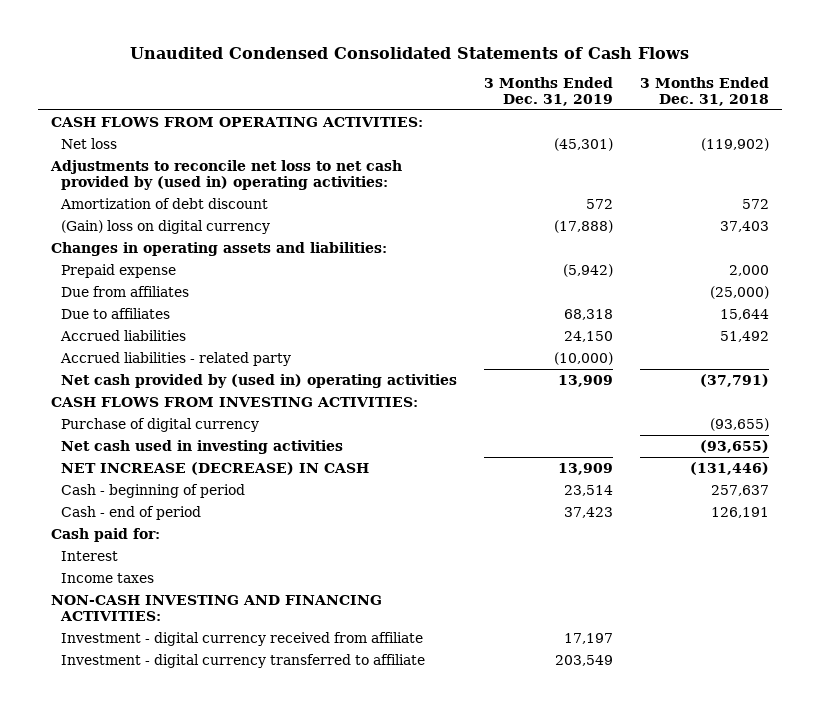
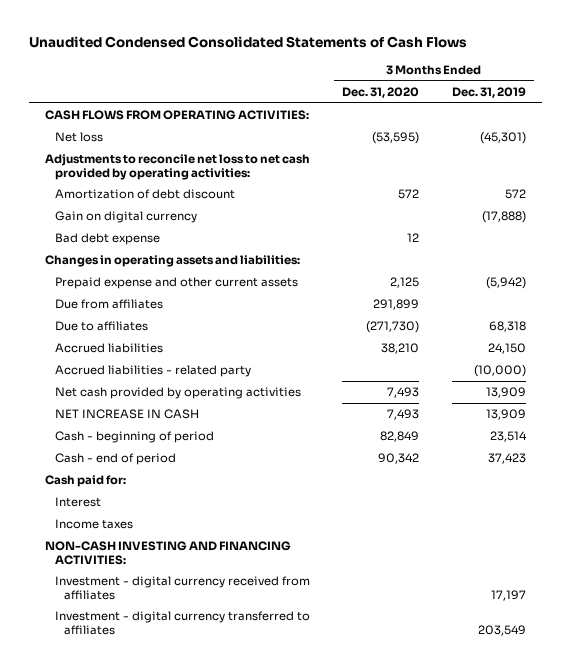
- | 3 Months Ended Dec. 31, 2019 | 3 Months Ended Dec. 31, 2018
+ | 3 Months Ended Dec. 31, 2020 | 3 Months Ended Dec. 31, 2019
- Adjustments to reconcile net loss to net cash provided by (used in) operating activities:
+ Adjustments to reconcile net loss to net cash provided by operating activities:
- (Gain) loss on digital currency | (17,888) | 37,403
+ Gain on digital currency | | (17,888)
+ Bad debt expense | 12 |
- Prepaid expense | (5,942) | 2,000
+ Prepaid expense and other current assets | 2,125 | (5,942)
- Net cash provided by (used in) operating activities | 13,909 | (37,791)
- CASH FLOWS FROM INVESTING ACTIVITIES:
- Purchase of digital currency | | (93,655)
- Net cash used in investing activities | | (93,655)
- NET INCREASE (DECREASE) IN CASH | 13,909 | (131,446)
+ Net cash provided by operating activities | 7,493 | 13,909
+ NET INCREASE IN CASH | 7,493 | 13,909
- Investment - digital currency received from affiliate | 17,197 |
- Investment - digital currency transferred to affiliate | 203,549 |
+ Investment - digital currency received from affiliates | | 17,197
+ Investment - digital currency transferred to affiliates | | 203,549

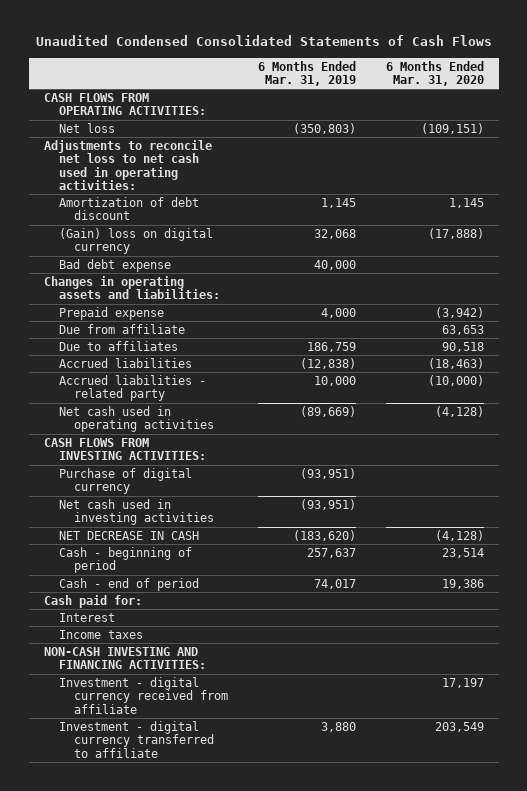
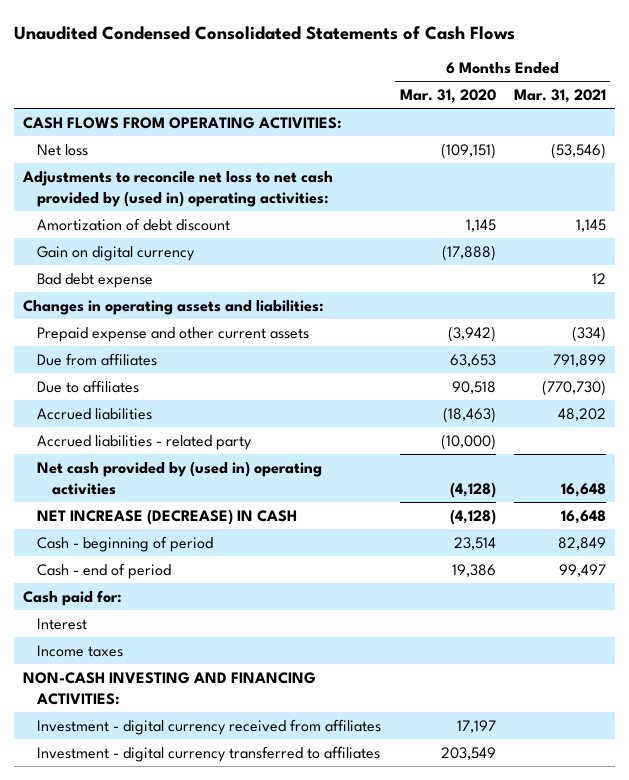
- | 6 Months Ended Mar. 31, 2019 | 6 Months Ended Mar. 31, 2020
+ | 6 Months Ended Mar. 31, 2020 | 6 Months Ended Mar. 31, 2021
- Adjustments to reconcile net loss to net cash used in operating activities:
+ Adjustments to reconcile net loss to net cash provided by (used in) operating activities:
- (Gain) loss on digital currency | 32,068 | (17,888)
+ Gain on digital currency | (17,888) |
- Prepaid expense | 4,000 | (3,942)
- Due from affiliate | | 63,653
+ Prepaid expense and other current assets | (3,942) | (334)
+ Due from affiliates | 63,653 | 791,899
- Net cash used in operating activities | (89,669) | (4,128)
- CASH FLOWS FROM INVESTING ACTIVITIES:
- Purchase of digital currency | (93,951) |
- Net cash used in investing activities | (93,951) |
- NET DECREASE IN CASH | (183,620) | (4,128)
+ Net cash provided by (used in) operating activities | (4,128) | 16,648
+ NET INCREASE (DECREASE) IN CASH | (4,128) | 16,648
- Investment - digital currency received from affiliate | | 17,197
- Investment - digital currency transferred to affiliate | 3,880 | 203,549
+ Investment - digital currency received from affiliates | 17,197 |
+ Investment - digital currency transferred to affiliates | 203,549 |

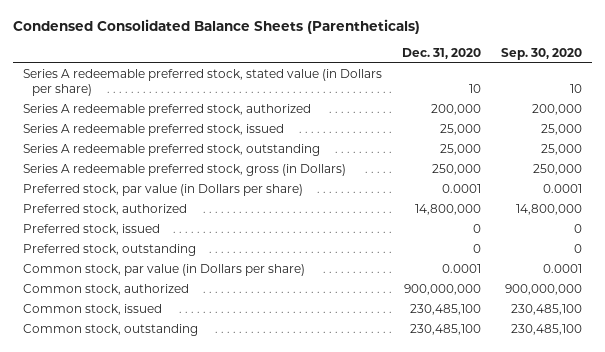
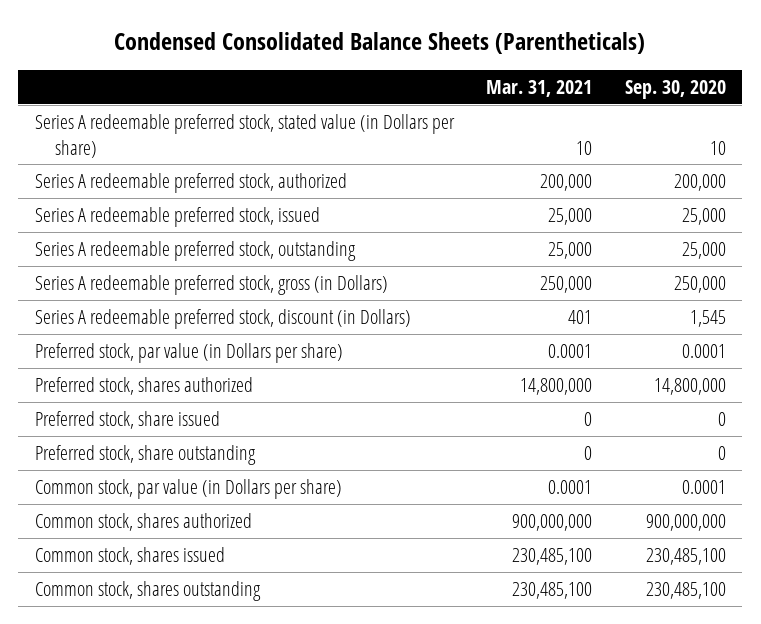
- | Dec. 31, 2020 | Sep. 30, 2020
+ | Mar. 31, 2021 | Sep. 30, 2020
+ Series A redeemable preferred stock, discount (in Dollars) | 401 | 1,545
- Preferred stock, authorized | 14,800,000 | 14,800,000
- Preferred stock, issued | 0 | 0
- Preferred stock, outstanding | 0 | 0
+ Preferred stock, shares authorized | 14,800,000 | 14,800,000
+ Preferred stock, share issued | 0 | 0
+ Preferred stock, share outstanding | 0 | 0
- Common stock, authorized | 900,000,000 | 900,000,000
- Common stock, issued | 230,485,100 | 230,485,100
- Common stock, outstanding | 230,485,100 | 230,485,100
+ Common stock, shares authorized | 900,000,000 | 900,000,000
+ Common stock, shares issued | 230,485,100 | 230,485,100
+ Common stock, shares outstanding | 230,485,100 | 230,485,100

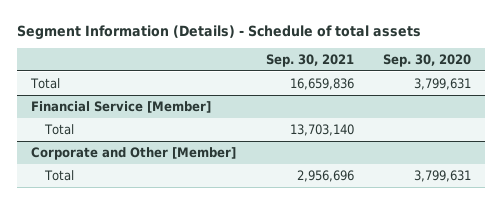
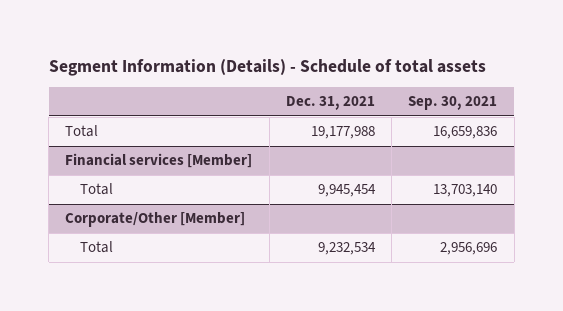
- | Sep. 30, 2021 | Sep. 30, 2020
+ | Dec. 31, 2021 | Sep. 30, 2021
- Financial Service [Member]
+ Financial services [Member]
- Corporate and Other [Member]
+ Corporate/Other [Member]

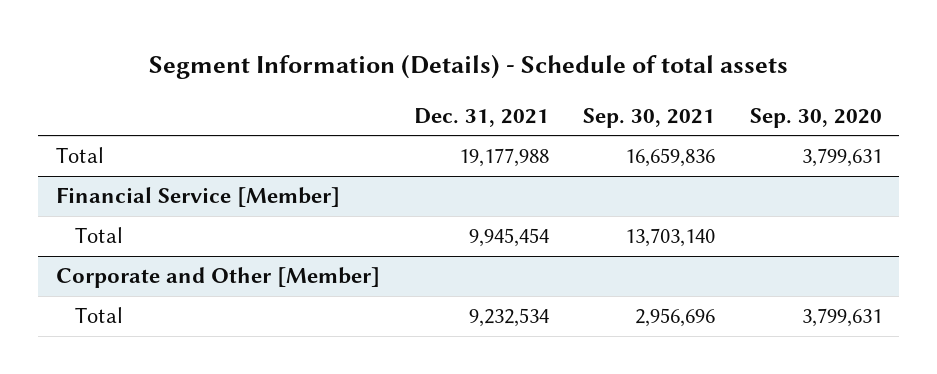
- | Dec. 31, 2021 | Sep. 30, 2021
+ | Dec. 31, 2021 | Sep. 30, 2021 | Sep. 30, 2020
- Financial services [Member]
+ Financial Service [Member]
- Corporate/Other [Member]
+ Corporate and Other [Member]

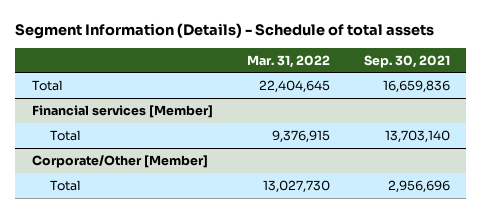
- | Dec. 31, 2021 | Sep. 30, 2021 | Sep. 30, 2020
+ | Mar. 31, 2022 | Sep. 30, 2021
- Financial Service [Member]
+ Financial services [Member]
- Corporate and Other [Member]
+ Corporate/Other [Member]

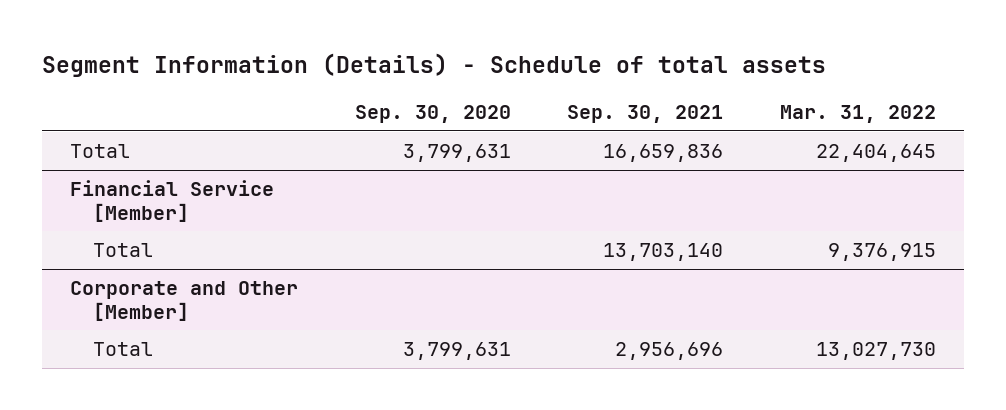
- | Mar. 31, 2022 | Sep. 30, 2021
+ | Sep. 30, 2020 | Sep. 30, 2021 | Mar. 31, 2022
- Financial services [Member]
+ Financial Service [Member]
- Corporate/Other [Member]
+ Corporate and Other [Member]

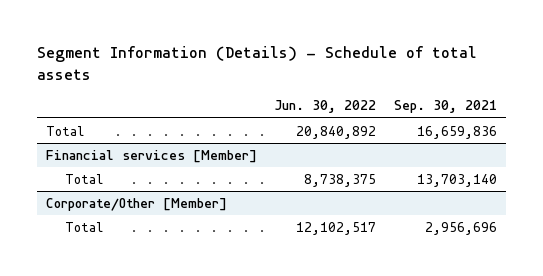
- | Sep. 30, 2020 | Sep. 30, 2021 | Mar. 31, 2022
+ | Jun. 30, 2022 | Sep. 30, 2021
- Financial Service [Member]
+ Financial services [Member]
- Corporate and Other [Member]
+ Corporate/Other [Member]

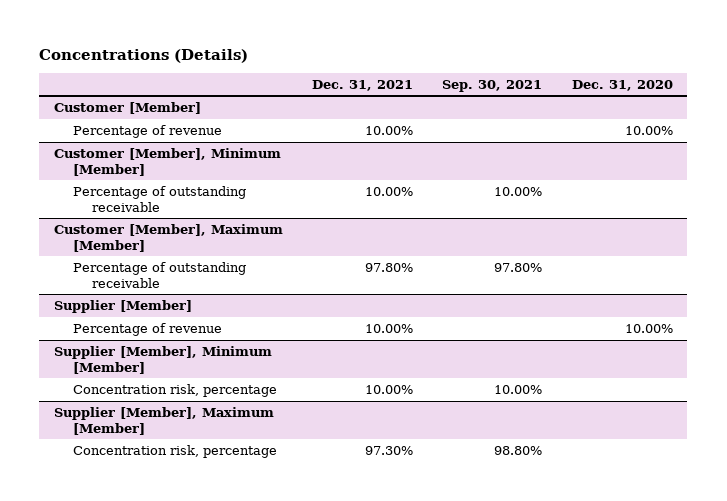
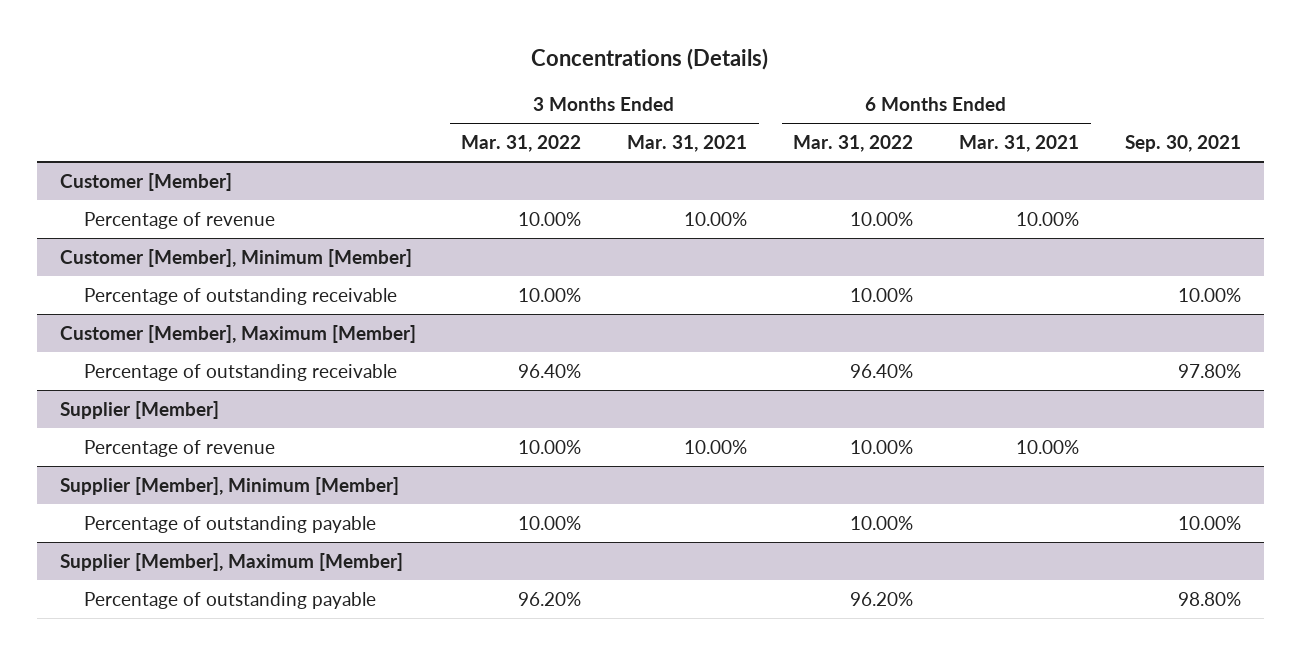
- | Dec. 31, 2021 | Sep. 30, 2021 | Dec. 31, 2020
+ | 3 Months Ended Mar. 31, 2022 | 3 Months Ended Mar. 31, 2021 | 6 Months Ended Mar. 31, 2022 | 6 Months Ended Mar. 31, 2021 | Sep. 30, 2021
@ Supplier [Member], Minimum [Member]
- Concentration risk, percentage | 10.00% | 10.00% |
+ Percentage of outstanding payable | 10.00% | | 10.00% | | 10.00%
@ Supplier [Member], Maximum [Member]
- Concentration risk, percentage | 97.30% | 98.80% |
+ Percentage of outstanding payable | 96.20% | | 96.20% | | 98.80%

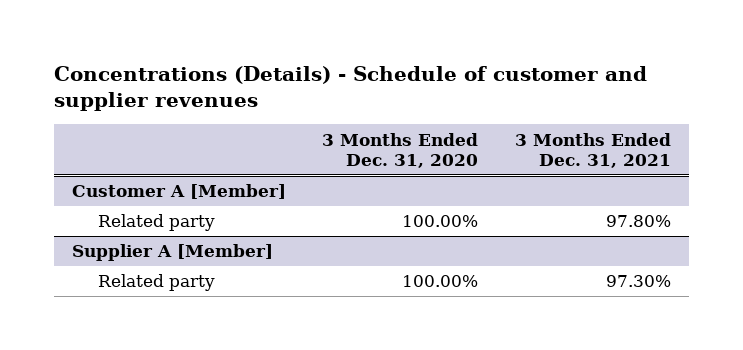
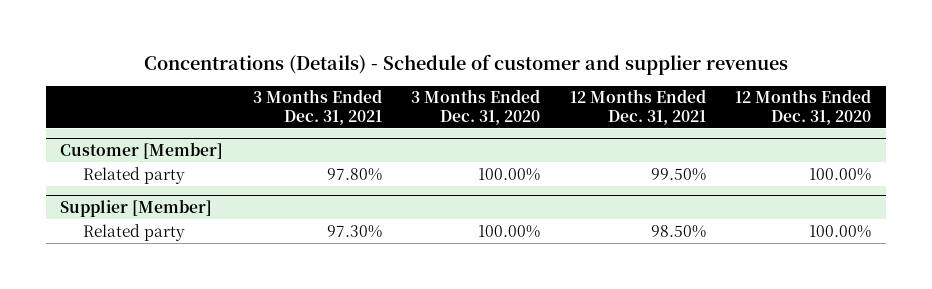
- | 3 Months Ended Dec. 31, 2020 | 3 Months Ended Dec. 31, 2021
+ | 3 Months Ended Dec. 31, 2021 | 3 Months Ended Dec. 31, 2020 | 12 Months Ended Dec. 31, 2021 | 12 Months Ended Dec. 31, 2020
- Customer A [Member]
+ Customer [Member]
- Supplier A [Member]
+ Supplier [Member]

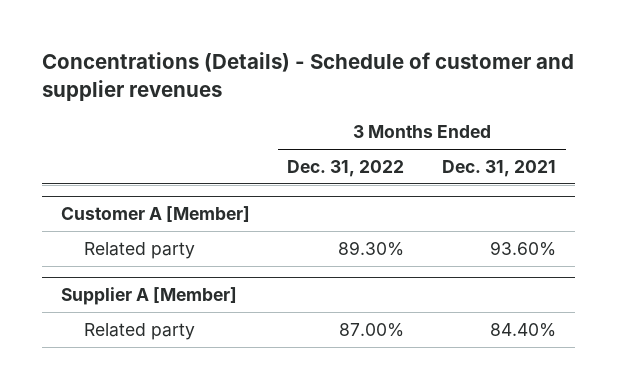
- | 3 Months Ended Dec. 31, 2021 | 3 Months Ended Dec. 31, 2020 | 12 Months Ended Dec. 31, 2021 | 12 Months Ended Dec. 31, 2020
+ | 3 Months Ended Dec. 31, 2022 | 3 Months Ended Dec. 31, 2021
- Customer [Member]
- Related party | 97.80% | 100.00% | 99.50% | 100.00%
- Supplier [Member]
- Related party | 97.30% | 100.00% | 98.50% | 100.00%
+ Customer A [Member]
+ Related party | 89.30% | 93.60%
+ Supplier A [Member]
+ Related party | 87.00% | 84.40%

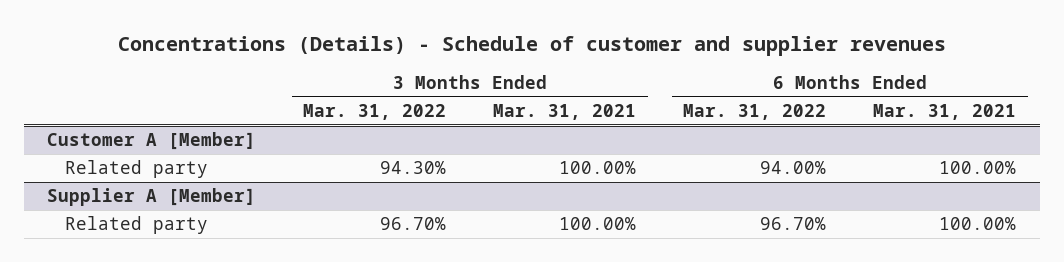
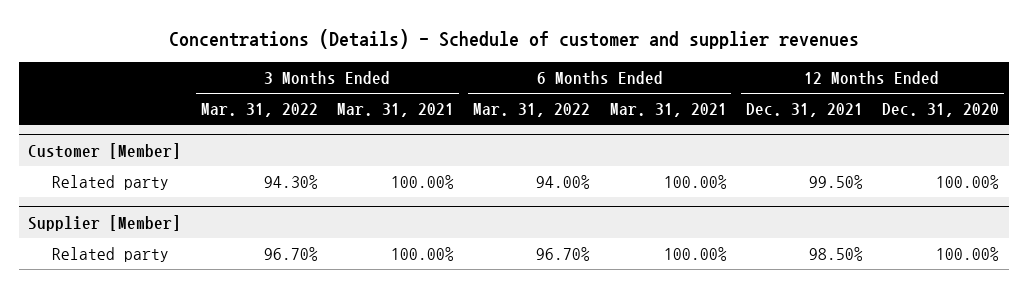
- | 3 Months Ended Mar. 31, 2022 | 3 Months Ended Mar. 31, 2021 | 6 Months Ended Mar. 31, 2022 | 6 Months Ended Mar. 31, 2021
+ | 3 Months Ended Mar. 31, 2022 | 3 Months Ended Mar. 31, 2021 | 6 Months Ended Mar. 31, 2022 | 6 Months Ended Mar. 31, 2021 | 12 Months Ended Dec. 31, 2021 | 12 Months Ended Dec. 31, 2020
- Customer A [Member]
+ Customer [Member]
- Supplier A [Member]
+ Supplier [Member]

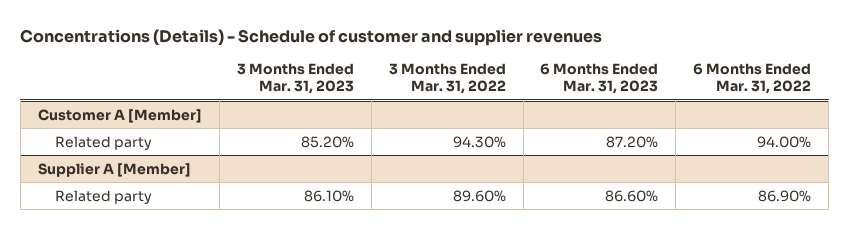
- | 3 Months Ended Mar. 31, 2022 | 3 Months Ended Mar. 31, 2021 | 6 Months Ended Mar. 31, 2022 | 6 Months Ended Mar. 31, 2021 | 12 Months Ended Dec. 31, 2021 | 12 Months Ended Dec. 31, 2020
+ | 3 Months Ended Mar. 31, 2023 | 3 Months Ended Mar. 31, 2022 | 6 Months Ended Mar. 31, 2023 | 6 Months Ended Mar. 31, 2022
- Customer [Member]
+ Customer A [Member]
- Supplier [Member]
- Related party | 96.70% | 100.00% | 96.70% | 100.00% | 98.50% | 100.00%
+ Supplier A [Member]
+ Related party | 86.10% | 89.60% | 86.60% | 86.90%

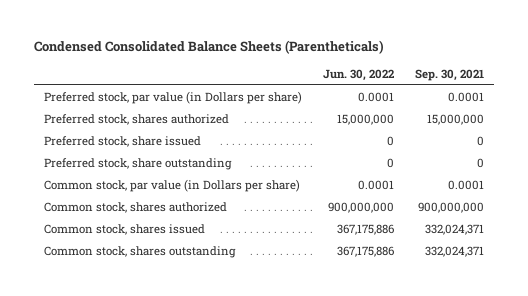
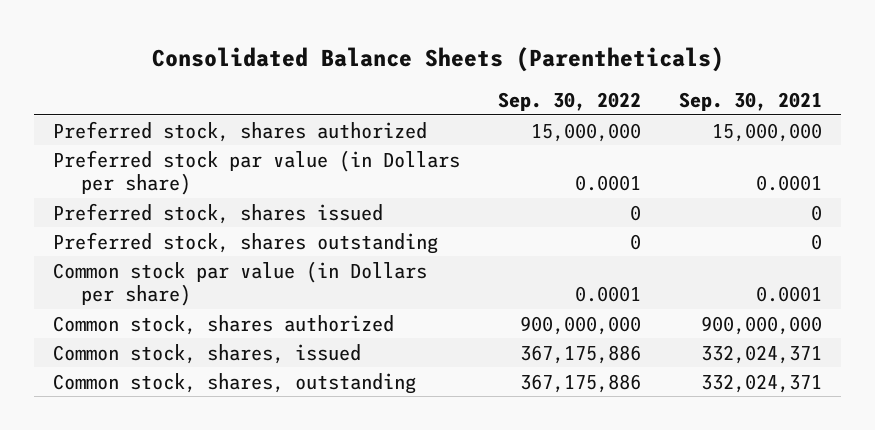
- Condensed Consolidated Balance Sheets (Parentheticals)
+ Consolidated Balance Sheets (Parentheticals)
- | Jun. 30, 2022 | Sep. 30, 2021
+ | Sep. 30, 2022 | Sep. 30, 2021
- Preferred stock, par value (in Dollars per share) | 0.0001 | 0.0001
- Preferred stock, share issued | 0 | 0
- Preferred stock, share outstanding | 0 | 0
- Common stock, par value (in Dollars per share) | 0.0001 | 0.0001
+ Preferred stock par value (in Dollars per share) | 0.0001 | 0.0001
+ Preferred stock, shares issued | 0 | 0
+ Preferred stock, shares outstanding | 0 | 0
+ Common stock par value (in Dollars per share) | 0.0001 | 0.0001
- Common stock, shares issued | 367,175,886 | 332,024,371
- Common stock, shares outstanding | 367,175,886 | 332,024,371
+ Common stock, shares, issued | 367,175,886 | 332,024,371
+ Common stock, shares, outstanding | 367,175,886 | 332,024,371

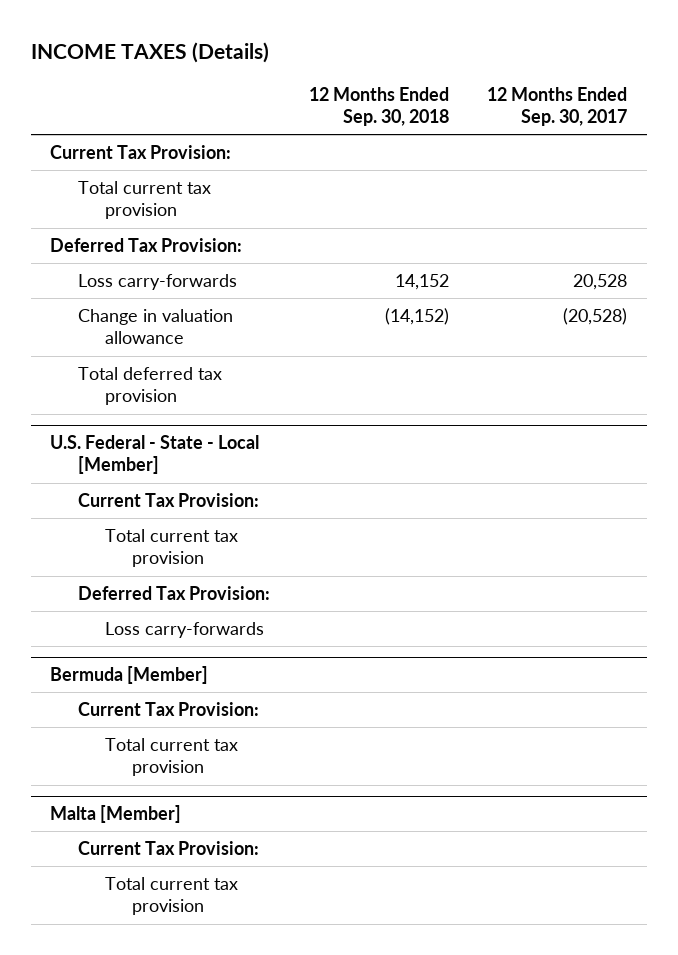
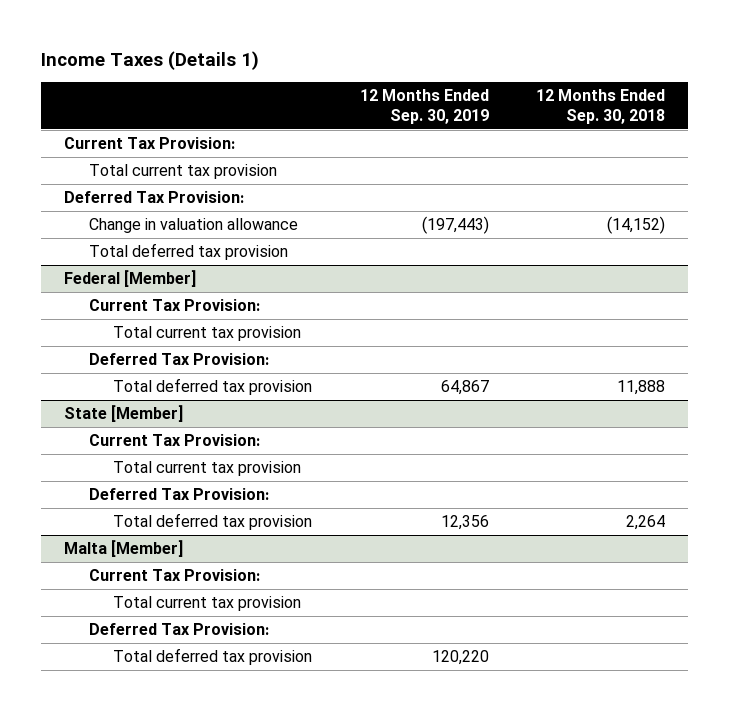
- INCOME TAXES (Details)
+ Income Taxes (Details 1)
- | 12 Months Ended Sep. 30, 2018 | 12 Months Ended Sep. 30, 2017
+ | 12 Months Ended Sep. 30, 2019 | 12 Months Ended Sep. 30, 2018
- Loss carry-forwards | 14,152 | 20,528
- U.S. Federal - State - Local [Member]
+ Federal [Member]
- Loss carry-forwards
- Bermuda [Member]
+ Total deferred tax provision | 64,867 | 11,888
+ State [Member]
+ Deferred Tax Provision:
+ Total deferred tax provision | 12,356 | 2,264
@ Malta [Member]
+ Deferred Tax Provision:
+ Total deferred tax provision | 120,220 |

